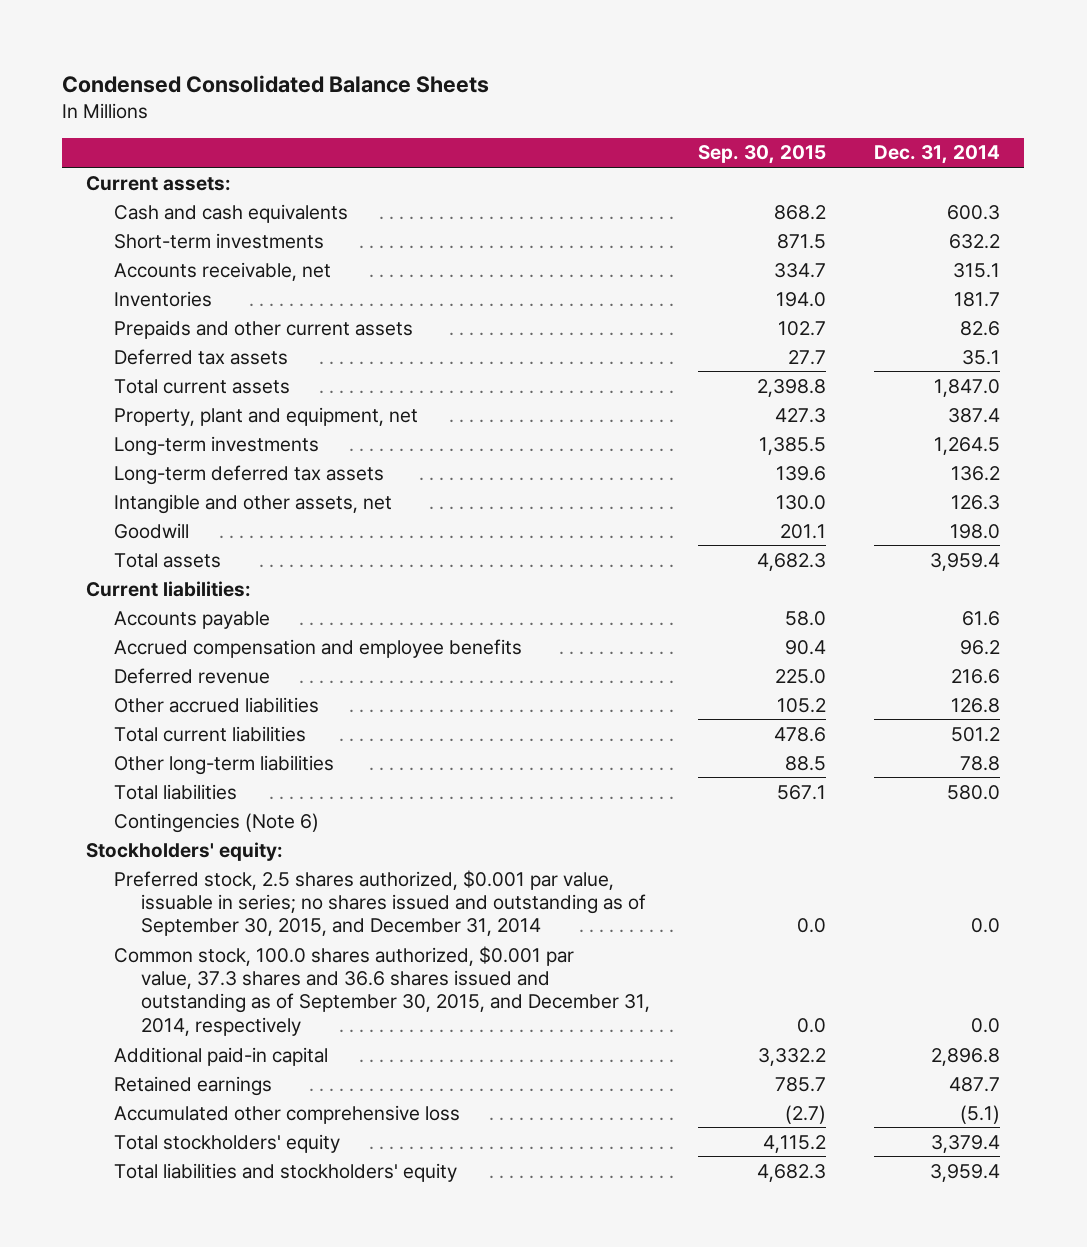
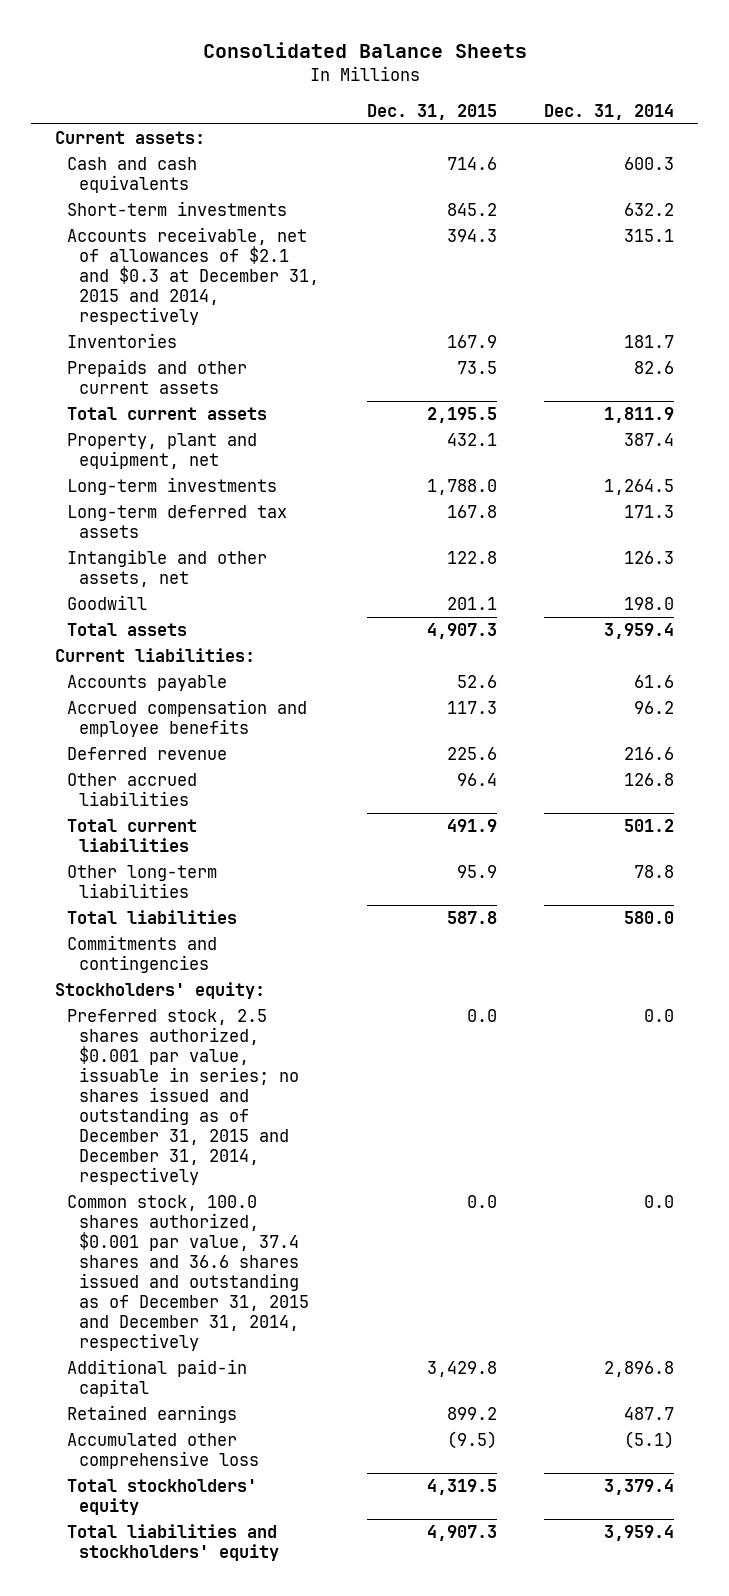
- Condensed Consolidated Balance Sheets
+ Consolidated Balance Sheets
- | Sep. 30, 2015 | Dec. 31, 2014
+ | Dec. 31, 2015 | Dec. 31, 2014
- Accounts receivable, net | 334.7 | 315.1
+ Accounts receivable, net of allowances of $2.1 and $0.3 at December 31, 2015 and 2014, respectively | 394.3 | 315.1
- Deferred tax assets | 27.7 | 35.1
- Total current assets | 2,398.8 | 1,847.0
+ Total current assets | 2,195.5 | 1,811.9
- Long-term deferred tax assets | 139.6 | 136.2
+ Long-term deferred tax assets | 167.8 | 171.3
- Contingencies (Note 6)
+ Commitments and contingencies
- Preferred stock, 2.5 shares authorized, $0.001 par value, issuable in series; no shares issued and outstanding as of September 30, 2015, and December 31, 2014 | 0.0 | 0.0
- Common stock, 100.0 shares authorized, $0.001 par value, 37.3 shares and 36.6 shares issued and outstanding as of September 30, 2015, and December 31, 2014, respectively | 0.0 | 0.0
+ Preferred stock, 2.5 shares authorized, $0.001 par value, issuable in series; no shares issued and outstanding as of December 31, 2015 and December 31, 2014, respectively | 0.0 | 0.0
+ Common stock, 100.0 shares authorized, $0.001 par value, 37.4 shares and 36.6 shares issued and outstanding as of December 31, 2015 and December 31, 2014, respectively | 0.0 | 0.0

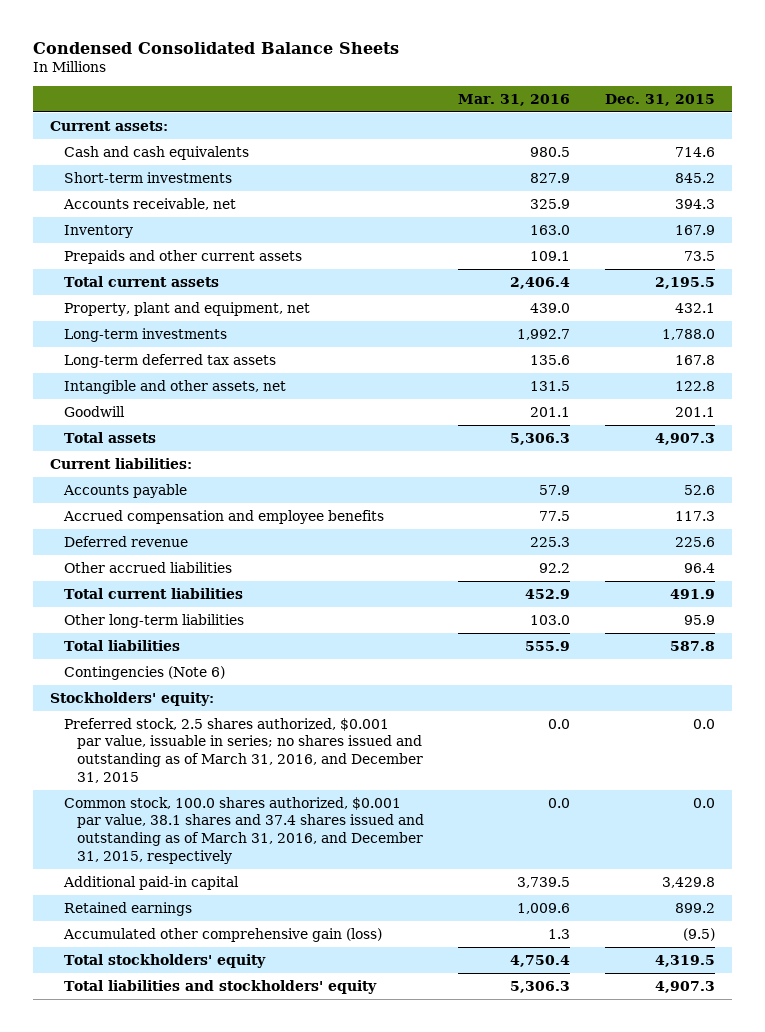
- Consolidated Balance Sheets
+ Condensed Consolidated Balance Sheets
- | Dec. 31, 2015 | Dec. 31, 2014
+ | Mar. 31, 2016 | Dec. 31, 2015
- Accounts receivable, net of allowances of $2.1 and $0.3 at December 31, 2015 and 2014, respectively | 394.3 | 315.1
- Inventories | 167.9 | 181.7
+ Accounts receivable, net | 325.9 | 394.3
+ Inventory | 163.0 | 167.9
- Commitments and contingencies
+ Contingencies (Note 6)
- Preferred stock, 2.5 shares authorized, $0.001 par value, issuable in series; no shares issued and outstanding as of December 31, 2015 and December 31, 2014, respectively | 0.0 | 0.0
- Common stock, 100.0 shares authorized, $0.001 par value, 37.4 shares and 36.6 shares issued and outstanding as of December 31, 2015 and December 31, 2014, respectively | 0.0 | 0.0
+ Preferred stock, 2.5 shares authorized, $0.001 par value, issuable in series; no shares issued and outstanding as of March 31, 2016, and December 31, 2015 | 0.0 | 0.0
+ Common stock, 100.0 shares authorized, $0.001 par value, 38.1 shares and 37.4 shares issued and outstanding as of March 31, 2016, and December 31, 2015, respectively | 0.0 | 0.0
- Accumulated other comprehensive loss | (9.5) | (5.1)
+ Accumulated other comprehensive gain (loss) | 1.3 | (9.5)

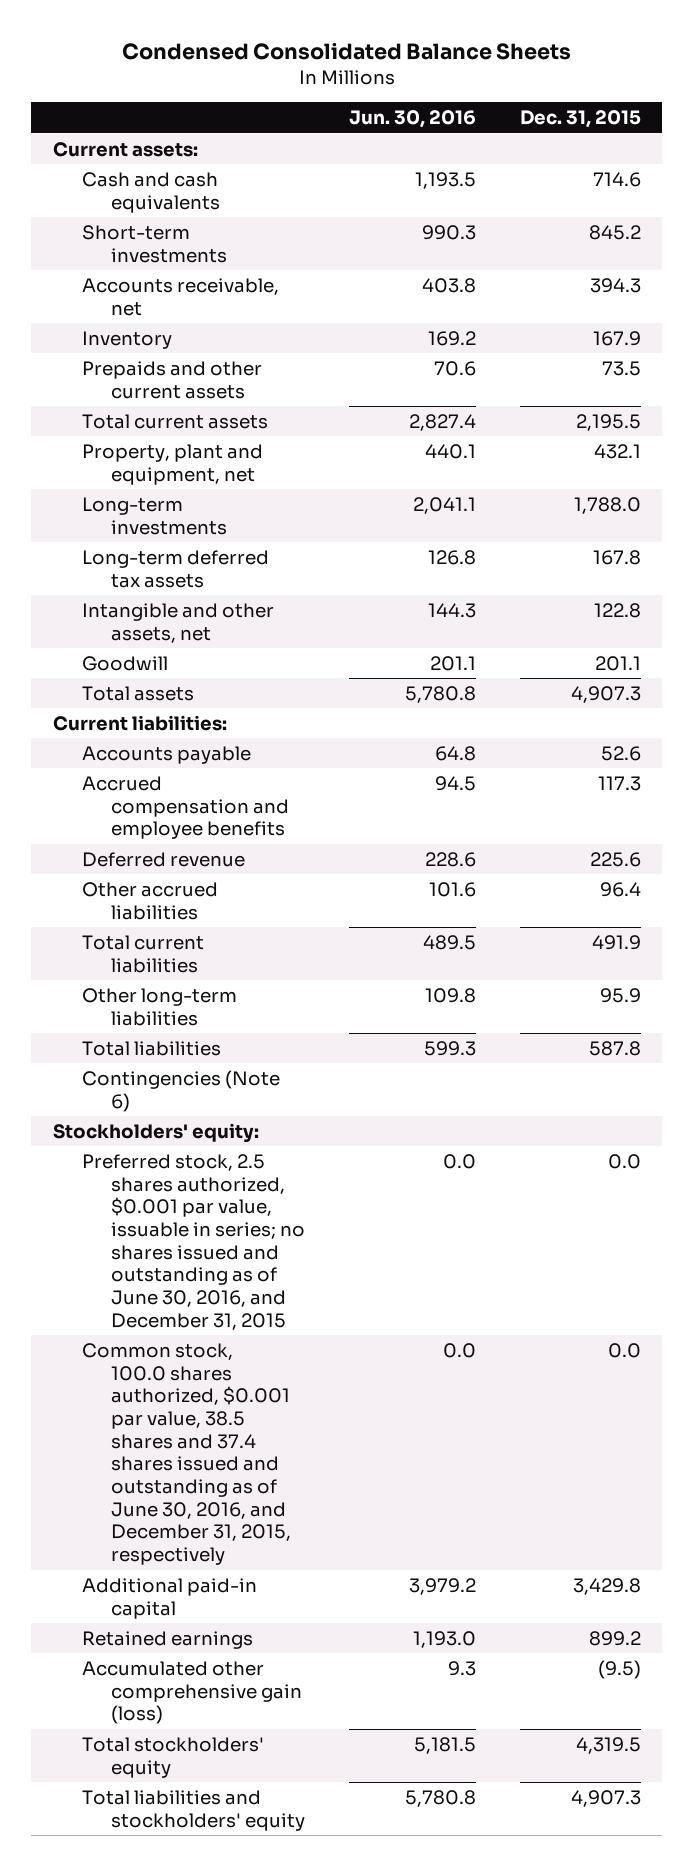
- | Mar. 31, 2016 | Dec. 31, 2015
+ | Jun. 30, 2016 | Dec. 31, 2015
- Preferred stock, 2.5 shares authorized, $0.001 par value, issuable in series; no shares issued and outstanding as of March 31, 2016, and December 31, 2015 | 0.0 | 0.0
- Common stock, 100.0 shares authorized, $0.001 par value, 38.1 shares and 37.4 shares issued and outstanding as of March 31, 2016, and December 31, 2015, respectively | 0.0 | 0.0
+ Preferred stock, 2.5 shares authorized, $0.001 par value, issuable in series; no shares issued and outstanding as of June 30, 2016, and December 31, 2015 | 0.0 | 0.0
+ Common stock, 100.0 shares authorized, $0.001 par value, 38.5 shares and 37.4 shares issued and outstanding as of June 30, 2016, and December 31, 2015, respectively | 0.0 | 0.0

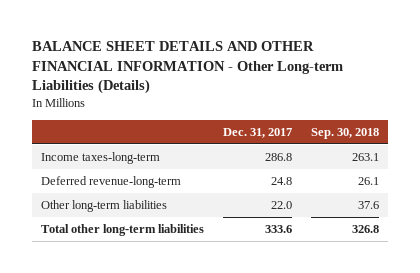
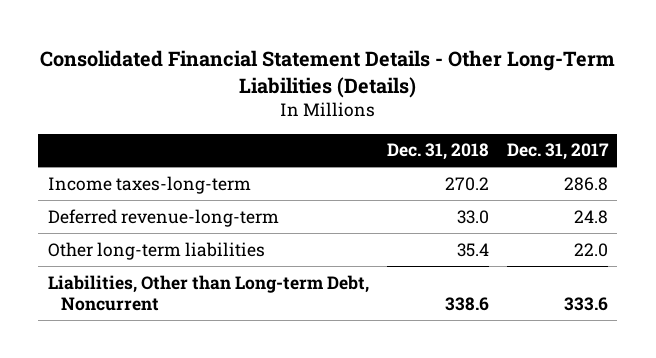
- BALANCE SHEET DETAILS AND OTHER FINANCIAL INFORMATION - Other Long-term Liabilities (Details)
+ Consolidated Financial Statement Details - Other Long-Term Liabilities (Details)
- | Dec. 31, 2017 | Sep. 30, 2018
+ | Dec. 31, 2018 | Dec. 31, 2017
- Total other long-term liabilities | 333.6 | 326.8
+ Liabilities, Other than Long-term Debt, Noncurrent | 338.6 | 333.6

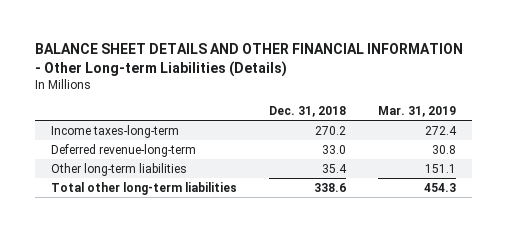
- Consolidated Financial Statement Details - Other Long-Term Liabilities (Details)
+ BALANCE SHEET DETAILS AND OTHER FINANCIAL INFORMATION - Other Long-term Liabilities (Details)
- | Dec. 31, 2018 | Dec. 31, 2017
+ | Dec. 31, 2018 | Mar. 31, 2019
- Liabilities, Other than Long-term Debt, Noncurrent | 338.6 | 333.6
+ Total other long-term liabilities | 338.6 | 454.3

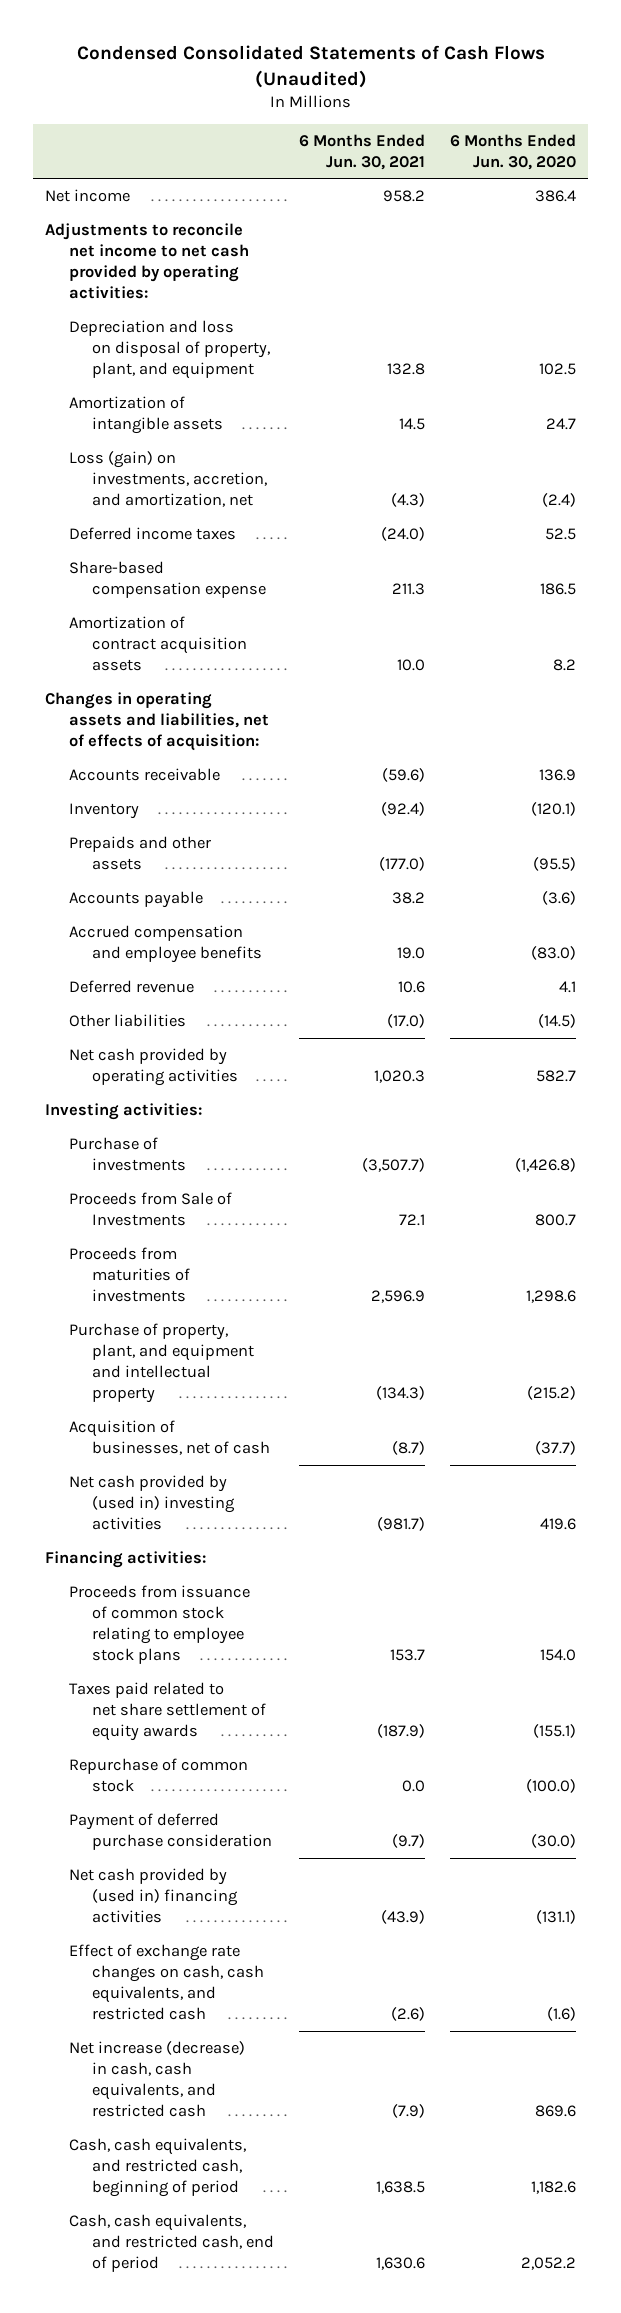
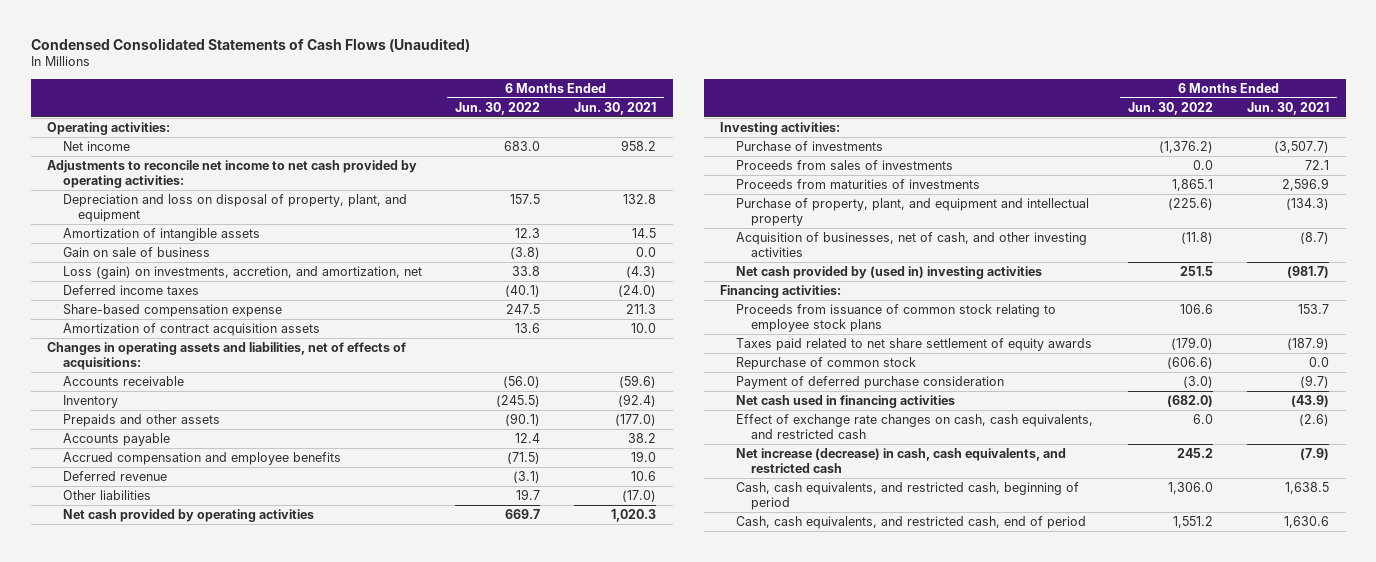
- | 6 Months Ended Jun. 30, 2021 | 6 Months Ended Jun. 30, 2020
+ | 6 Months Ended Jun. 30, 2022 | 6 Months Ended Jun. 30, 2021
+ Operating activities:
+ Gain on sale of business | (3.8) | 0.0
- Changes in operating assets and liabilities, net of effects of acquisition:
+ Changes in operating assets and liabilities, net of effects of acquisitions:
- Proceeds from Sale of Investments | 72.1 | 800.7
+ Proceeds from sales of investments | 0.0 | 72.1
- Acquisition of businesses, net of cash | (8.7) | (37.7)
+ Acquisition of businesses, net of cash, and other investing activities | (11.8) | (8.7)
- Net cash provided by (used in) financing activities | (43.9) | (131.1)
+ Net cash used in financing activities | (682.0) | (43.9)

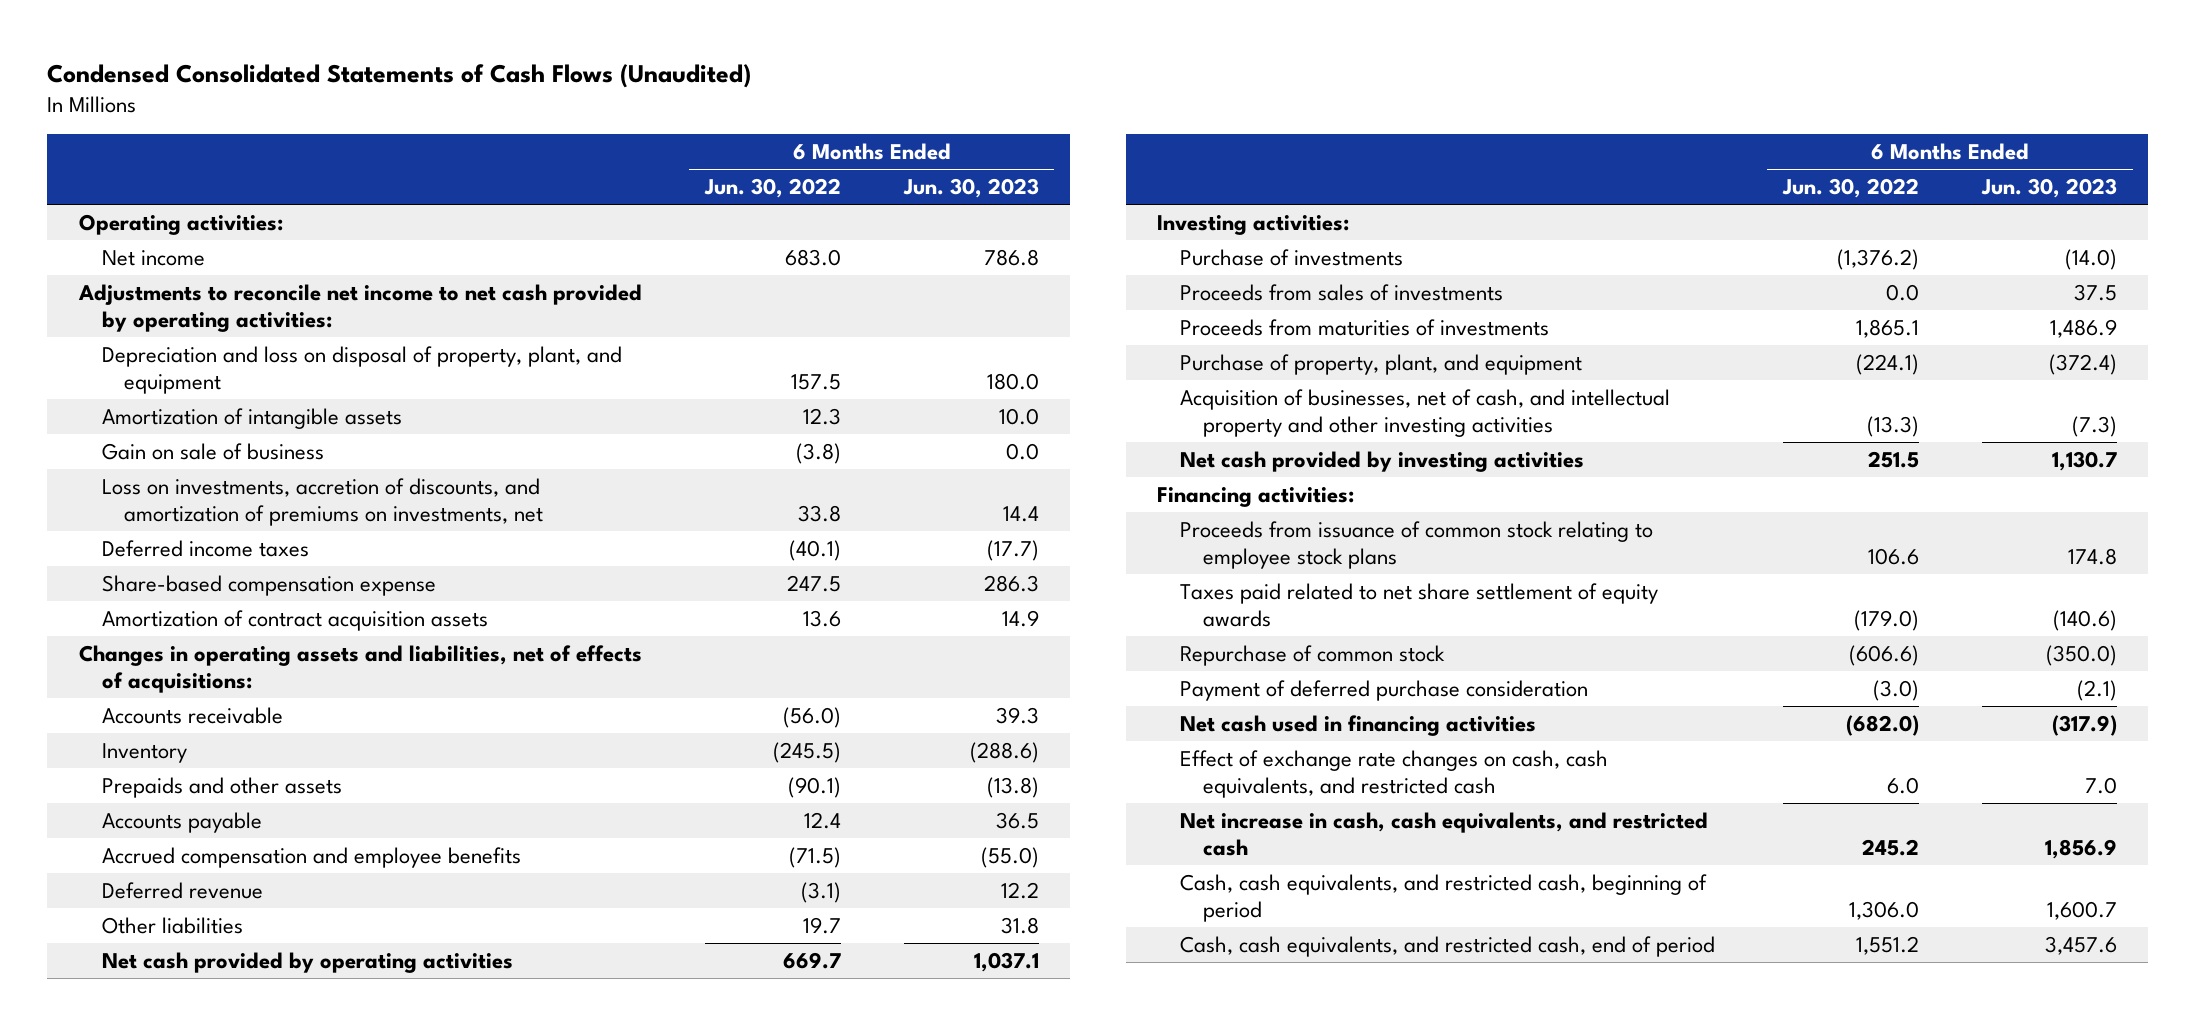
- | 6 Months Ended Jun. 30, 2022 | 6 Months Ended Jun. 30, 2021
+ | 6 Months Ended Jun. 30, 2022 | 6 Months Ended Jun. 30, 2023
- Loss (gain) on investments, accretion, and amortization, net | 33.8 | (4.3)
+ Loss on investments, accretion of discounts, and amortization of premiums on investments, net | 33.8 | 14.4
- Purchase of property, plant, and equipment and intellectual property | (225.6) | (134.3)
- Acquisition of businesses, net of cash, and other investing activities | (11.8) | (8.7)
- Net cash provided by (used in) investing activities | 251.5 | (981.7)
+ Purchase of property, plant, and equipment | (224.1) | (372.4)
+ Acquisition of businesses, net of cash, and intellectual property and other investing activities | (13.3) | (7.3)
+ Net cash provided by investing activities | 251.5 | 1,130.7
- Net increase (decrease) in cash, cash equivalents, and restricted cash | 245.2 | (7.9)
+ Net increase in cash, cash equivalents, and restricted cash | 245.2 | 1,856.9

